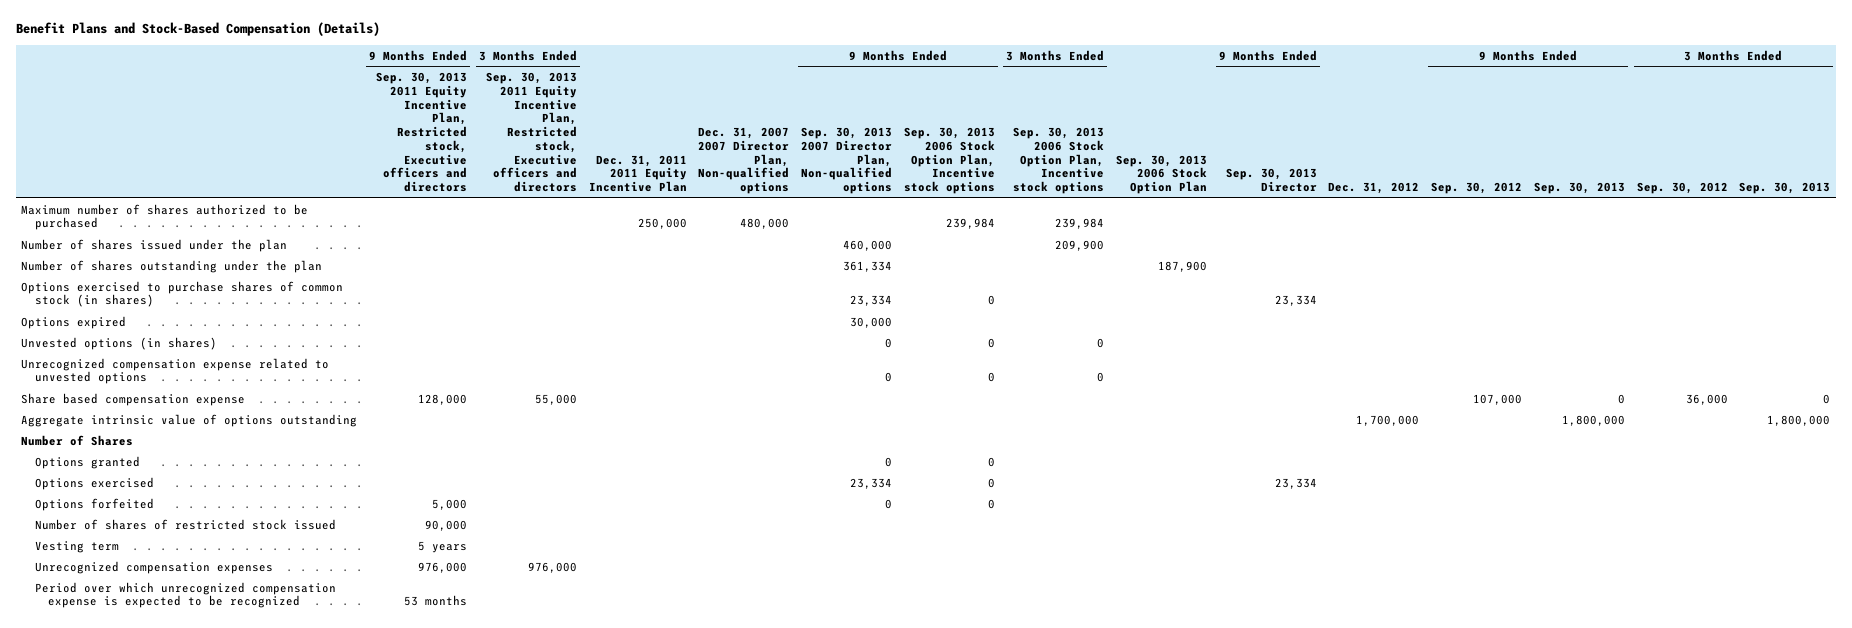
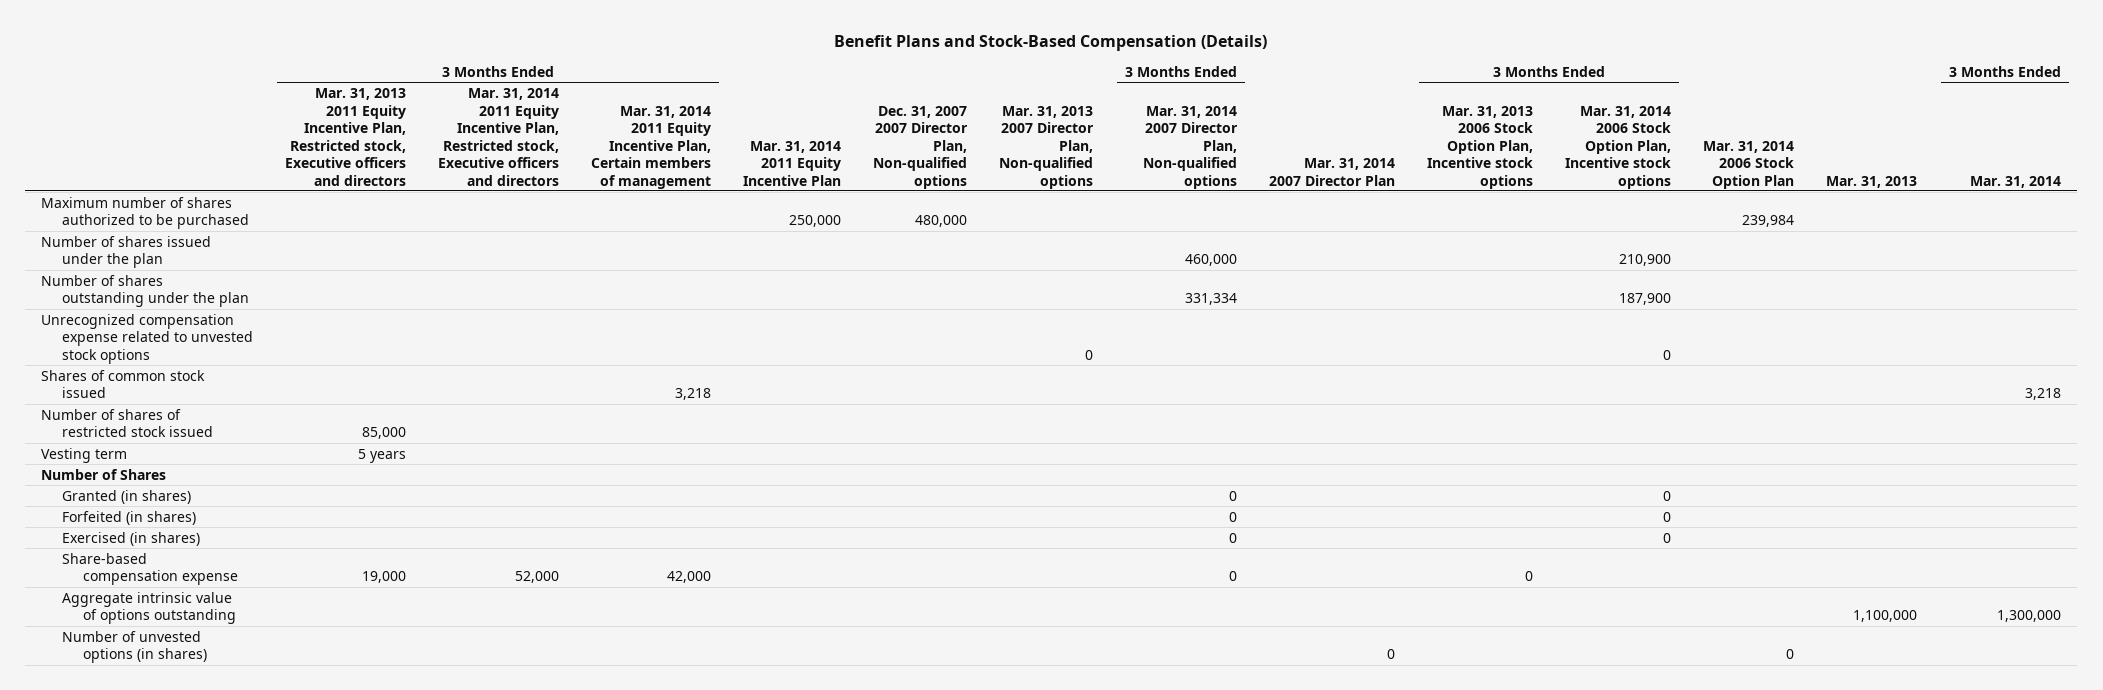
- | 9 Months Ended Sep. 30, 2013 2011 Equity Incentive Plan, Restricted stock, Executive officers and directors | 3 Months Ended Sep. 30, 2013 2011 Equity Incentive Plan, Restricted stock, Executive officers and directors | Dec. 31, 2011 2011 Equity Incentive Plan | Dec. 31, 2007 2007 Director Plan, Non-qualified options | 9 Months Ended Sep. 30, 2013 2007 Director Plan, Non-qualified options | 9 Months Ended Sep. 30, 2013 2006 Stock Option Plan, Incentive stock options | 3 Months Ended Sep. 30, 2013 2006 Stock Option Plan, Incentive stock options | Sep. 30, 2013 2006 Stock Option Plan | 9 Months Ended Sep. 30, 2013 Director | Dec. 31, 2012 | 9 Months Ended Sep. 30, 2012 | 9 Months Ended Sep. 30, 2013 | 3 Months Ended Sep. 30, 2012 | 3 Months Ended Sep. 30, 2013
+ | 3 Months Ended Mar. 31, 2013 2011 Equity Incentive Plan, Restricted stock, Executive officers and directors | 3 Months Ended Mar. 31, 2014 2011 Equity Incentive Plan, Restricted stock, Executive officers and directors | 3 Months Ended Mar. 31, 2014 2011 Equity Incentive Plan, Certain members of management | Mar. 31, 2014 2011 Equity Incentive Plan | Dec. 31, 2007 2007 Director Plan, Non-qualified options | Mar. 31, 2013 2007 Director Plan, Non-qualified options | 3 Months Ended Mar. 31, 2014 2007 Director Plan, Non-qualified options | Mar. 31, 2014 2007 Director Plan | 3 Months Ended Mar. 31, 2013 2006 Stock Option Plan, Incentive stock options | 3 Months Ended Mar. 31, 2014 2006 Stock Option Plan, Incentive stock options | Mar. 31, 2014 2006 Stock Option Plan | Mar. 31, 2013 | 3 Months Ended Mar. 31, 2014
- Options exercised to purchase shares of common stock (in shares) | | | | | 23,334 | 0 | | | 23,334 | | | | |
- Options expired | | | | | 30,000 | | | | | | | | |
- Unvested options (in shares) | | | | | 0 | 0 | 0 | | | | | | |
- Unrecognized compensation expense related to unvested options | | | | | 0 | 0 | 0 | | | | | | |
- Share based compensation expense | 128,000 | 55,000 | | | | | | | | | 107,000 | 0 | 36,000 | 0
- Options granted | | | | | 0 | 0 | | | | | | | |
- Options exercised | | | | | 23,334 | 0 | | | 23,334 | | | | |
- Options forfeited | 5,000 | | | | 0 | 0 | | | | | | | |
+ Unrecognized compensation expense related to unvested stock options | | | | | | 0 | | | | 0 | | |
+ Shares of common stock issued | | | 3,218 | | | | | | | | | | 3,218
- Unrecognized compensation expenses | 976,000 | 976,000 | | | | | | | | | | | |
- Period over which unrecognized compensation expense is expected to be recognized | 53 months | | | | | | | | | | | | |
moved down: Number of Shares
+ Granted (in shares) | | | | | | | 0 | | | 0 | | |
+ Forfeited (in shares) | | | | | | | 0 | | | 0 | | |
+ Exercised (in shares) | | | | | | | 0 | | | 0 | | |
+ Share-based compensation expense | 19,000 | 52,000 | 42,000 | | | | 0 | | 0 | | | |
moved down: Aggregate intrinsic value of options outstanding | | | | | | | | | | | | 1,100,000 | 1,300,000
+ Number of unvested options (in shares) | | | | | | | | 0 | | | 0 | |

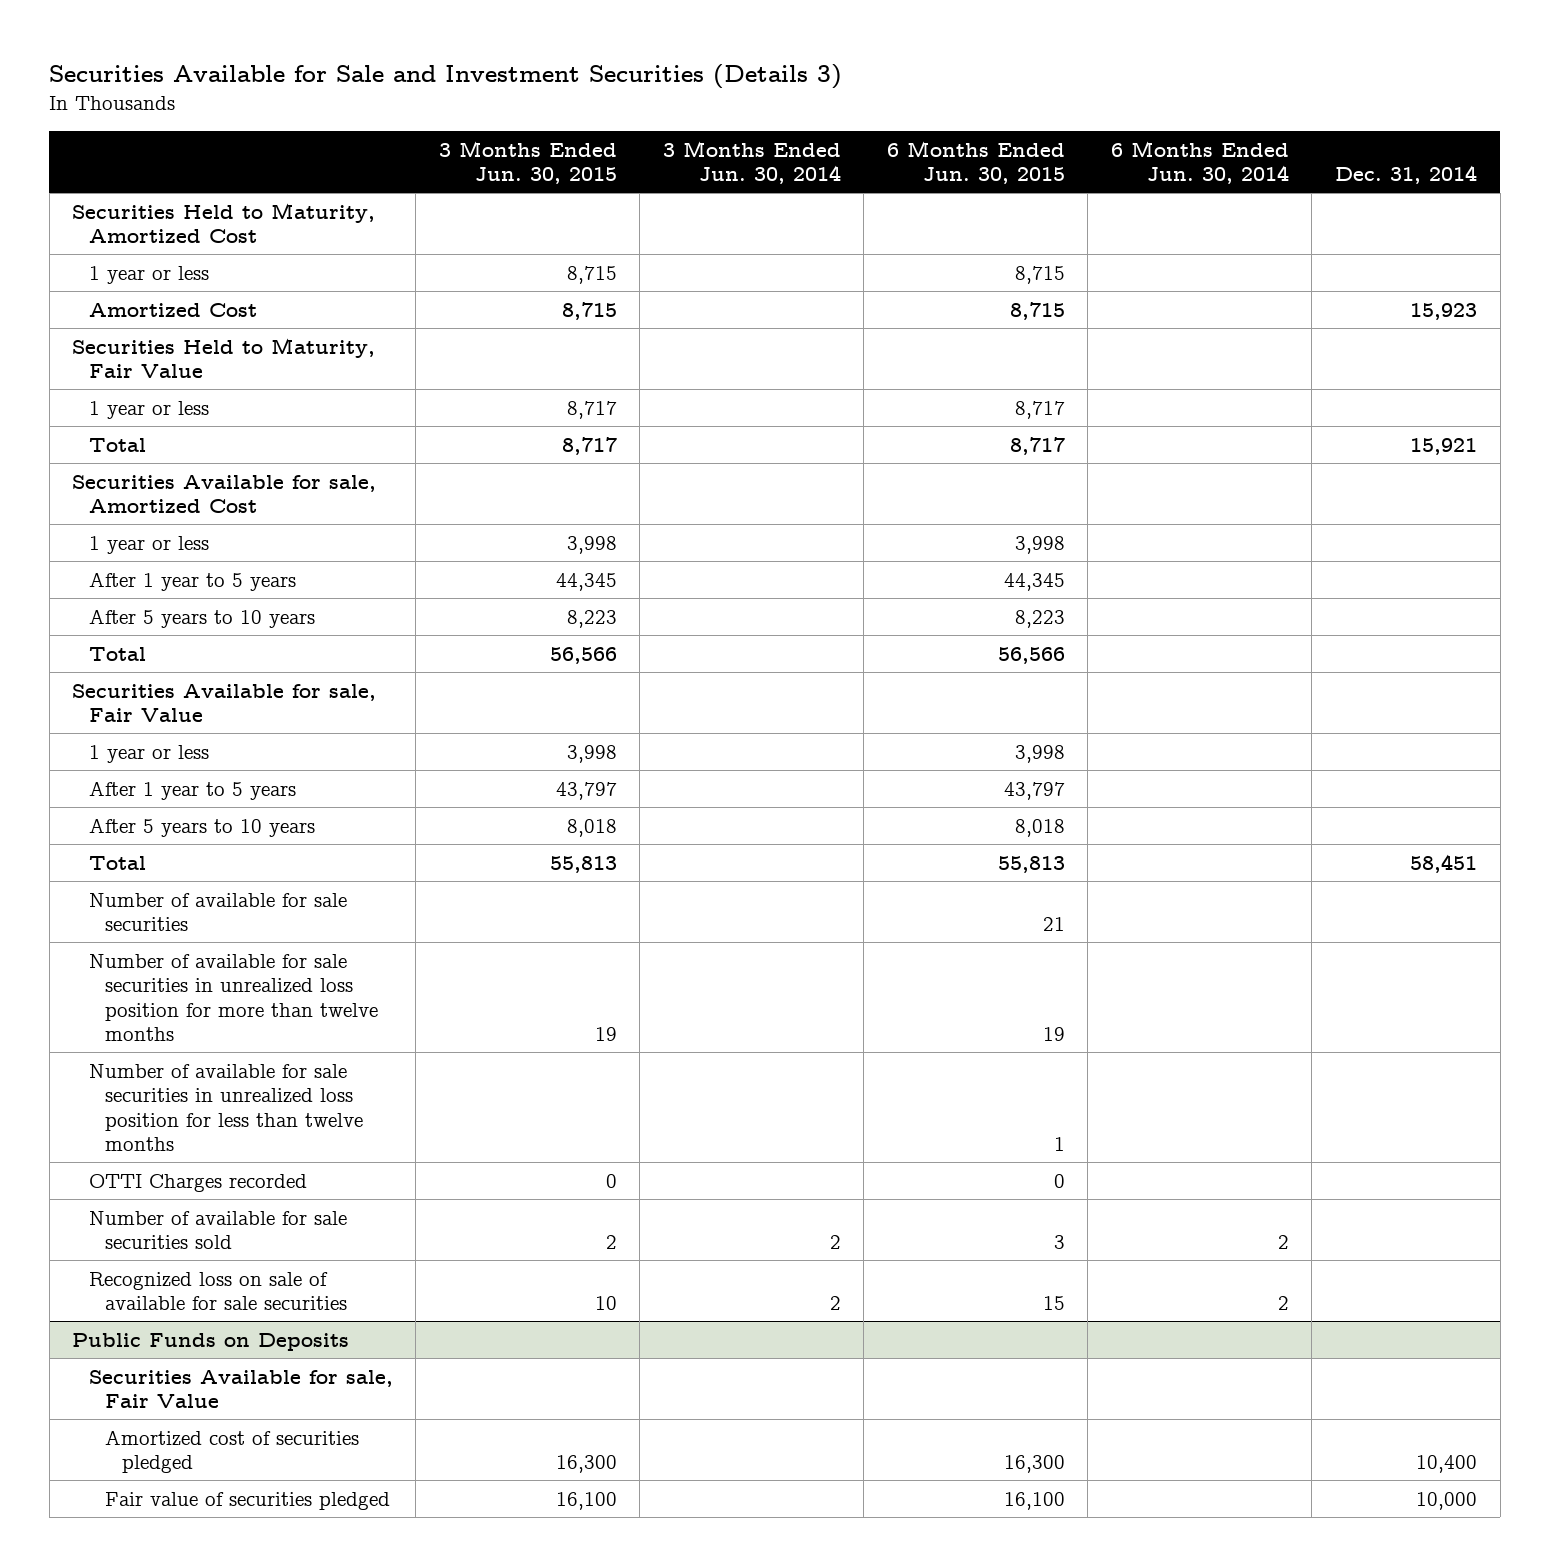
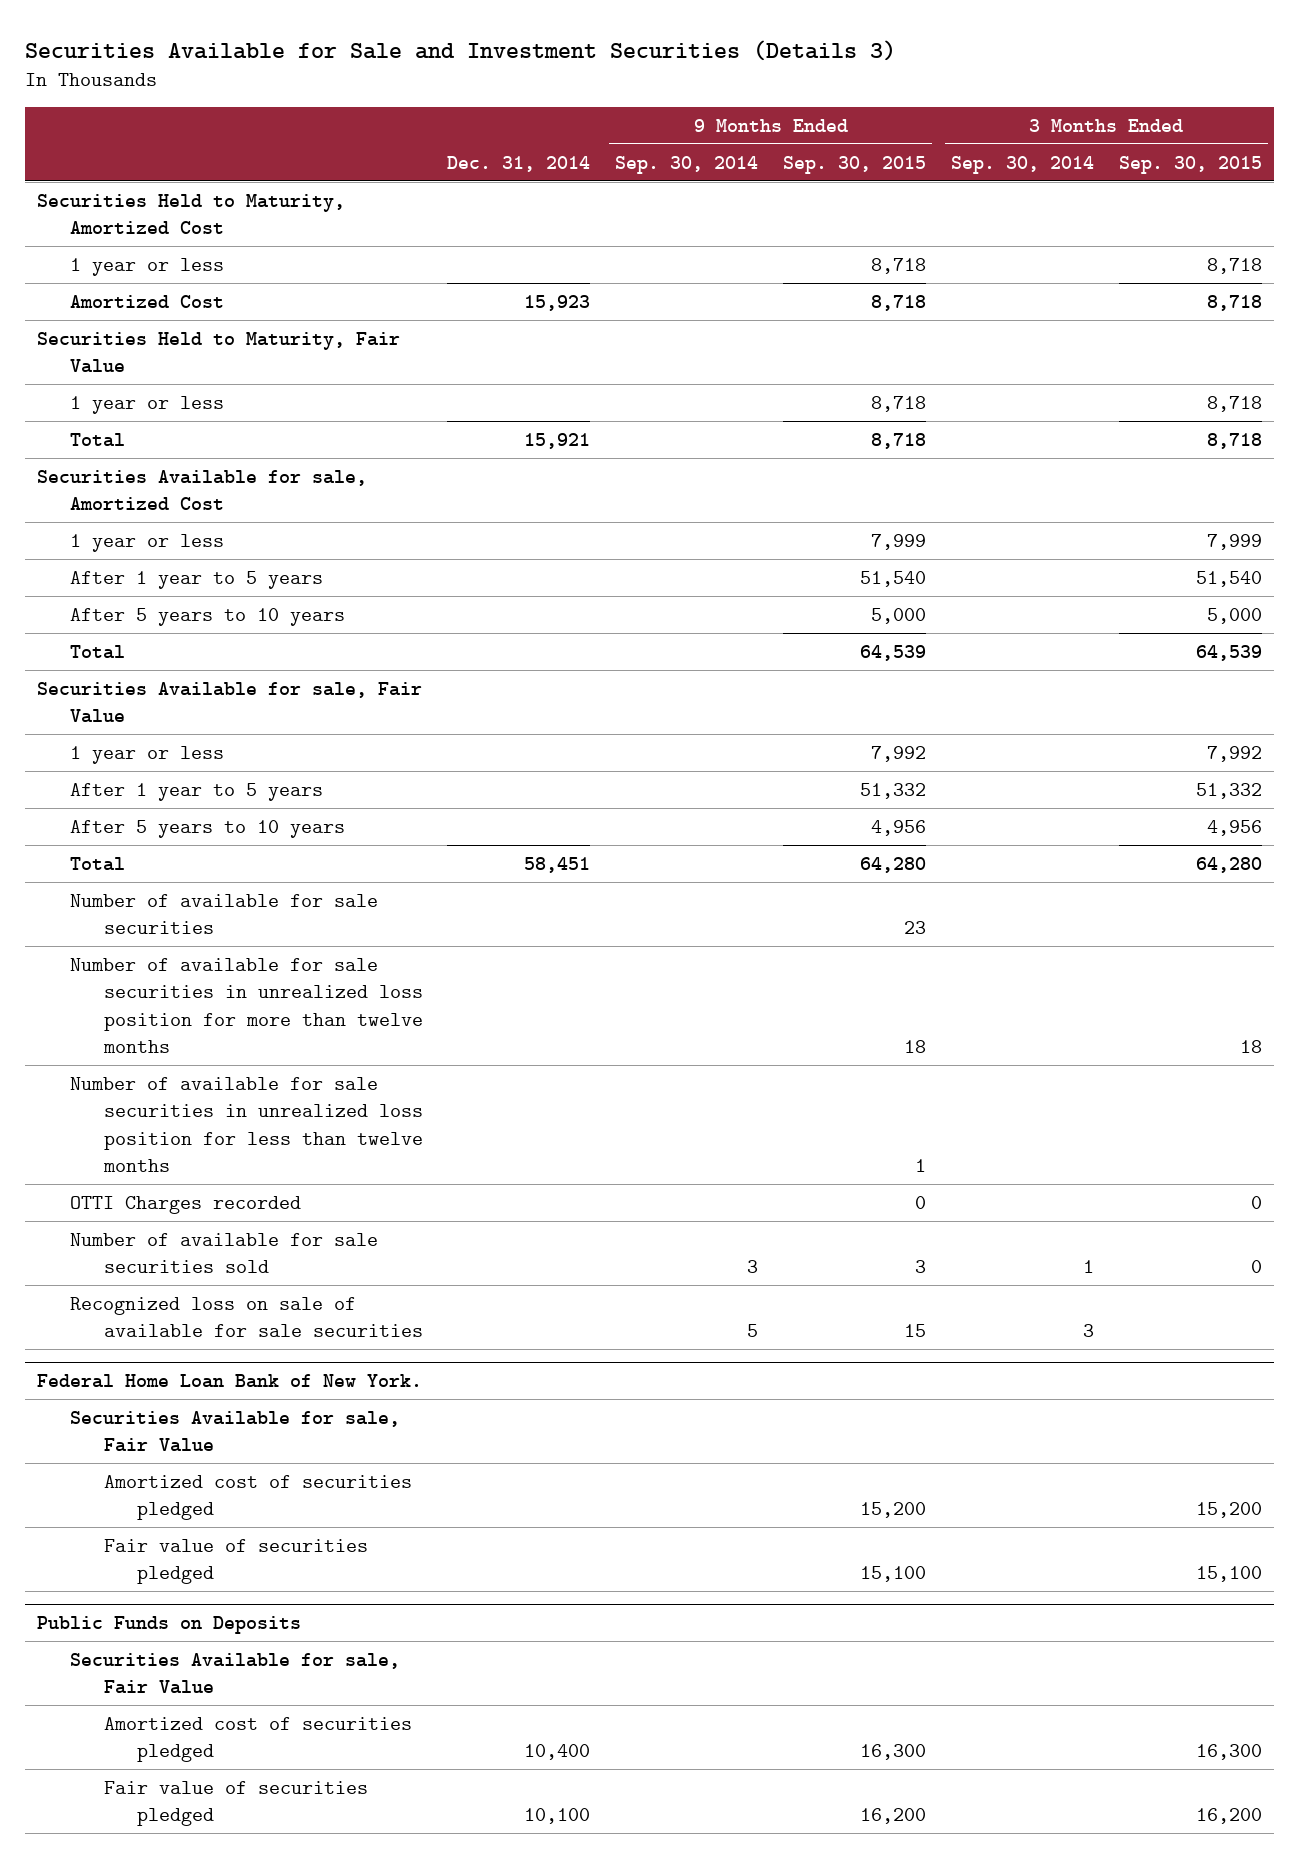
- | 3 Months Ended Jun. 30, 2015 | 3 Months Ended Jun. 30, 2014 | 6 Months Ended Jun. 30, 2015 | 6 Months Ended Jun. 30, 2014 | Dec. 31, 2014
+ | Dec. 31, 2014 | 9 Months Ended Sep. 30, 2014 | 9 Months Ended Sep. 30, 2015 | 3 Months Ended Sep. 30, 2014 | 3 Months Ended Sep. 30, 2015
+ Federal Home Loan Bank of New York.
+ Securities Available for sale, Fair Value
+ Amortized cost of securities pledged | | | 15,200 | | 15,200
+ Fair value of securities pledged | | | 15,100 | | 15,100
@ Public Funds on Deposits
- Fair value of securities pledged | 16,100 | | 16,100 | | 10,000
+ Fair value of securities pledged | 10,100 | | 16,200 | | 16,200

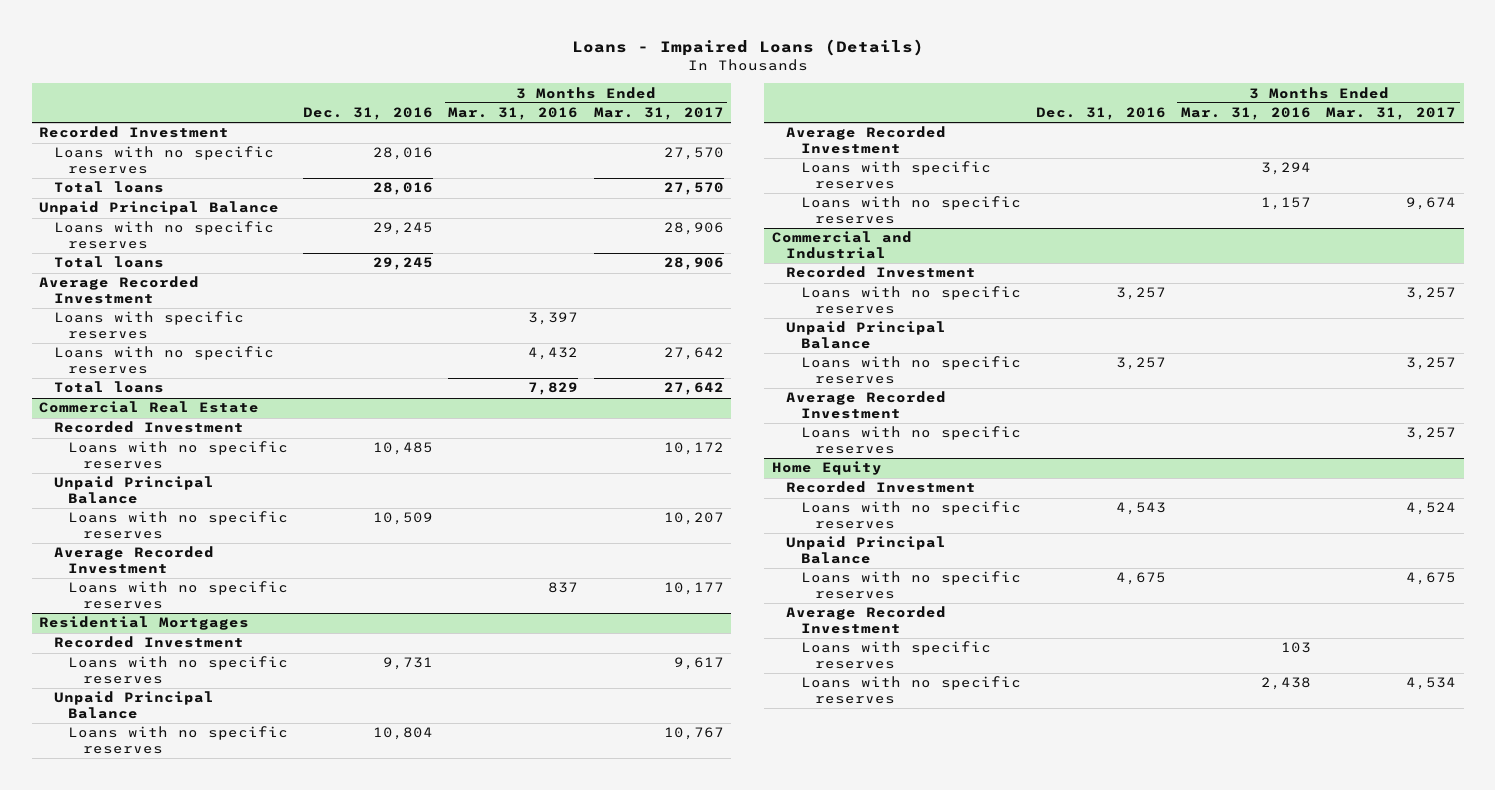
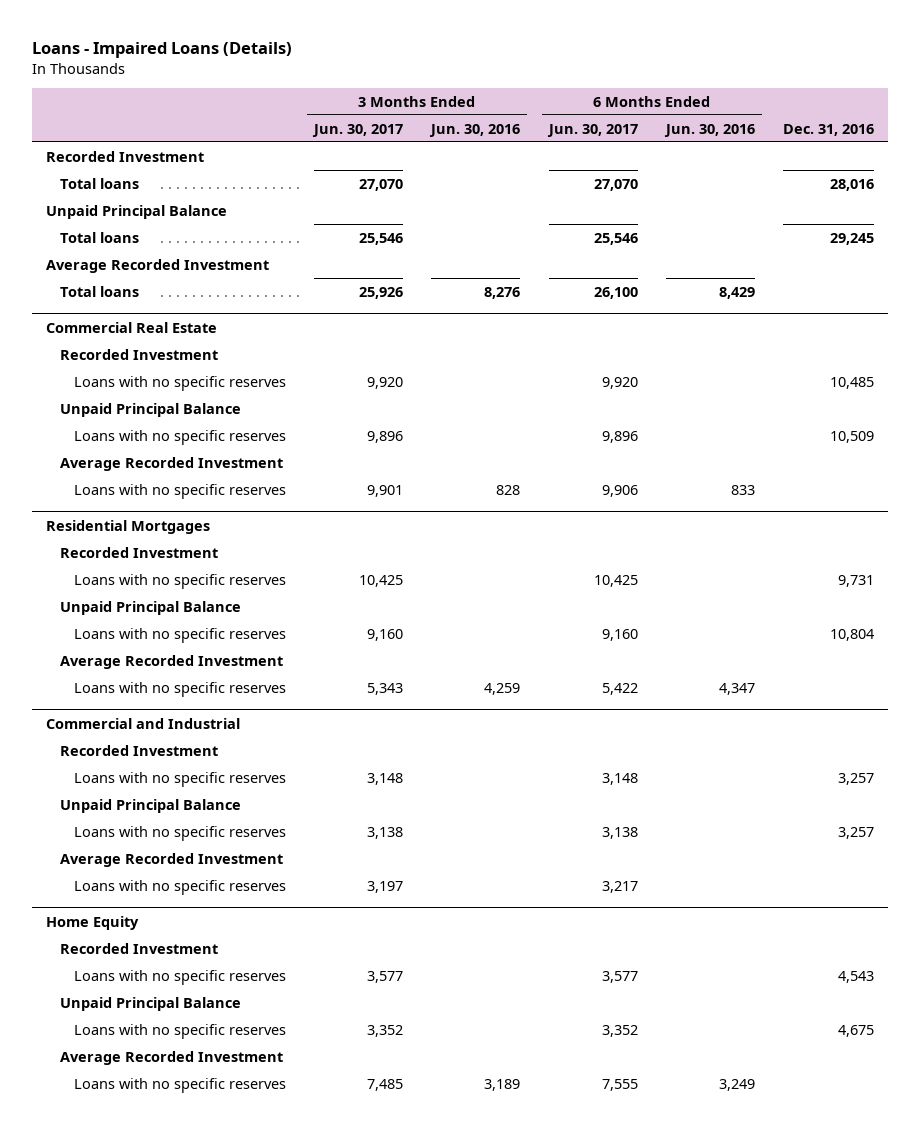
- | Dec. 31, 2016 | 3 Months Ended Mar. 31, 2016 | 3 Months Ended Mar. 31, 2017
+ | 3 Months Ended Jun. 30, 2017 | 3 Months Ended Jun. 30, 2016 | 6 Months Ended Jun. 30, 2017 | 6 Months Ended Jun. 30, 2016 | Dec. 31, 2016
- Loans with no specific reserves | 28,016 | | 27,570
- Loans with no specific reserves | 29,245 | | 28,906
- Loans with specific reserves | | 3,397 |
- Loans with no specific reserves | | 4,432 | 27,642
@ Residential Mortgages
- Loans with specific reserves | | 3,294 |
@ Home Equity
- Loans with specific reserves | | 103 |

